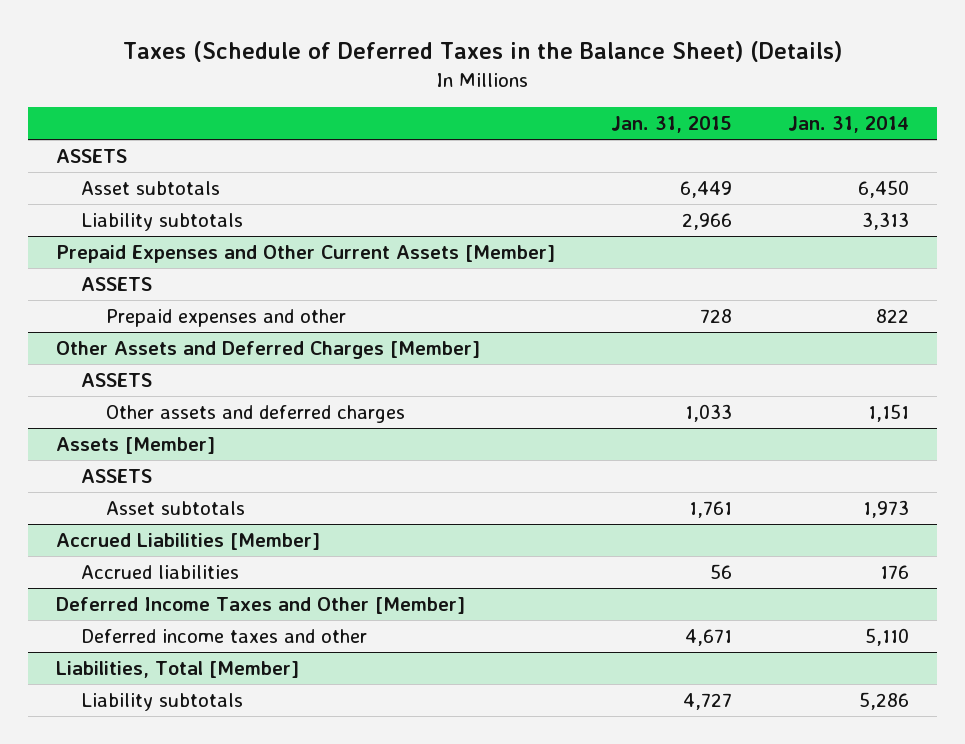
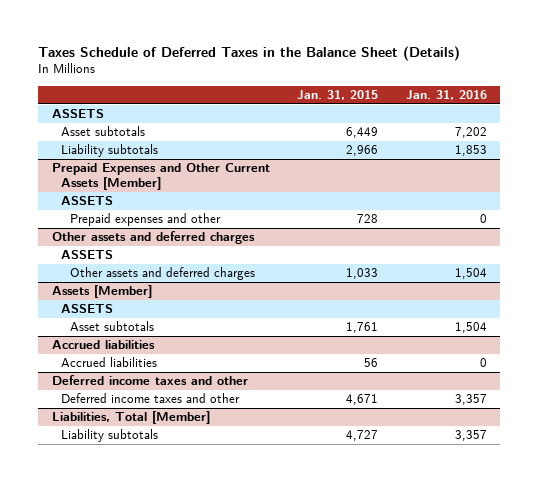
- Taxes (Schedule of Deferred Taxes in the Balance Sheet) (Details)
+ Taxes Schedule of Deferred Taxes in the Balance Sheet (Details)
- | Jan. 31, 2015 | Jan. 31, 2014
+ | Jan. 31, 2015 | Jan. 31, 2016
- Other Assets and Deferred Charges [Member]
+ Other assets and deferred charges
- Accrued Liabilities [Member]
+ Accrued liabilities
- Deferred Income Taxes and Other [Member]
+ Deferred income taxes and other

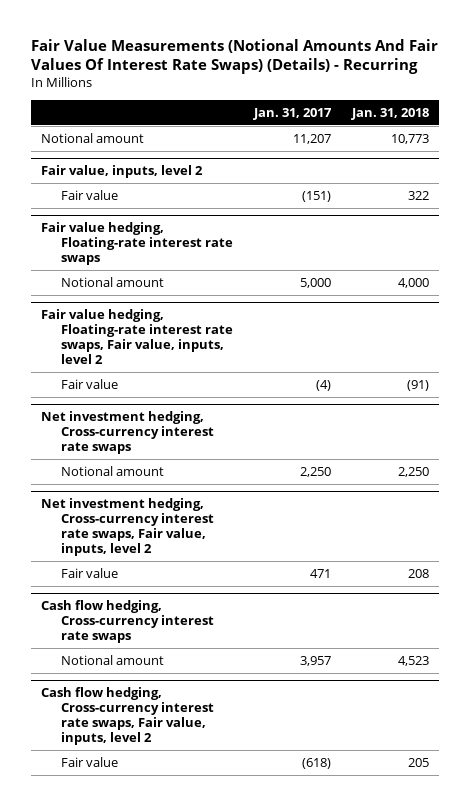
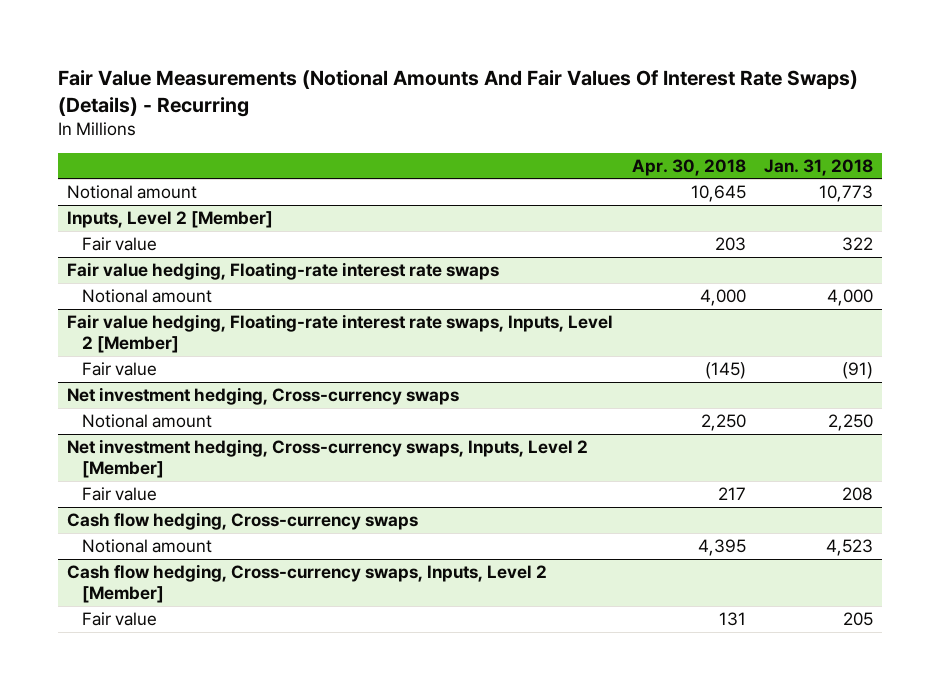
- | Jan. 31, 2017 | Jan. 31, 2018
+ | Apr. 30, 2018 | Jan. 31, 2018
- Fair value, inputs, level 2
+ Inputs, Level 2 [Member]
- Fair value hedging, Floating-rate interest rate swaps, Fair value, inputs, level 2
+ Fair value hedging, Floating-rate interest rate swaps, Inputs, Level 2 [Member]
- Net investment hedging, Cross-currency interest rate swaps
+ Net investment hedging, Cross-currency swaps
- Net investment hedging, Cross-currency interest rate swaps, Fair value, inputs, level 2
+ Net investment hedging, Cross-currency swaps, Inputs, Level 2 [Member]
- Cash flow hedging, Cross-currency interest rate swaps
+ Cash flow hedging, Cross-currency swaps
- Cash flow hedging, Cross-currency interest rate swaps, Fair value, inputs, level 2
+ Cash flow hedging, Cross-currency swaps, Inputs, Level 2 [Member]

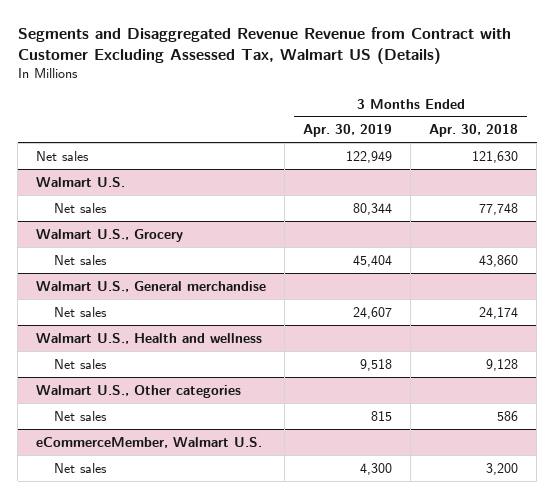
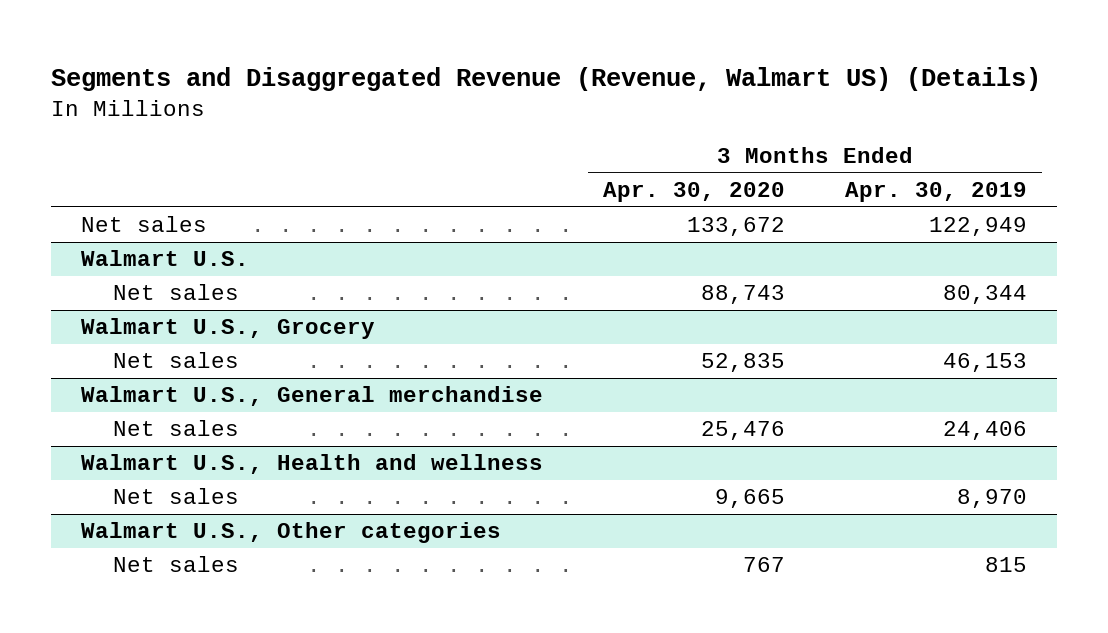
- Segments and Disaggregated Revenue Revenue from Contract with Customer Excluding Assessed Tax, Walmart US (Details)
+ Segments and Disaggregated Revenue (Revenue, Walmart US) (Details)
- | 3 Months Ended Apr. 30, 2019 | 3 Months Ended Apr. 30, 2018
+ | 3 Months Ended Apr. 30, 2020 | 3 Months Ended Apr. 30, 2019
@ Walmart U.S., Grocery
- Net sales | 45,404 | 43,860
+ Net sales | 52,835 | 46,153
@ Walmart U.S., General merchandise
- Net sales | 24,607 | 24,174
+ Net sales | 25,476 | 24,406
@ Walmart U.S., Health and wellness
- Net sales | 9,518 | 9,128
+ Net sales | 9,665 | 8,970
- eCommerceMember, Walmart U.S.
- Net sales | 4,300 | 3,200

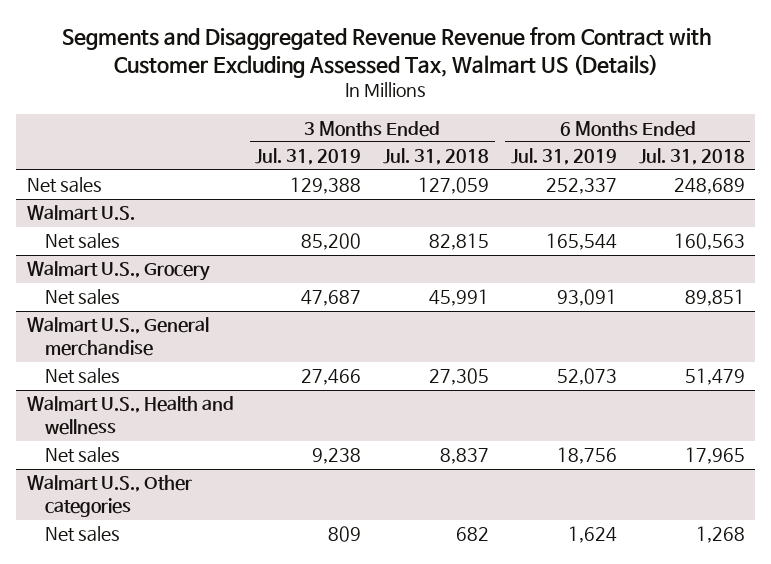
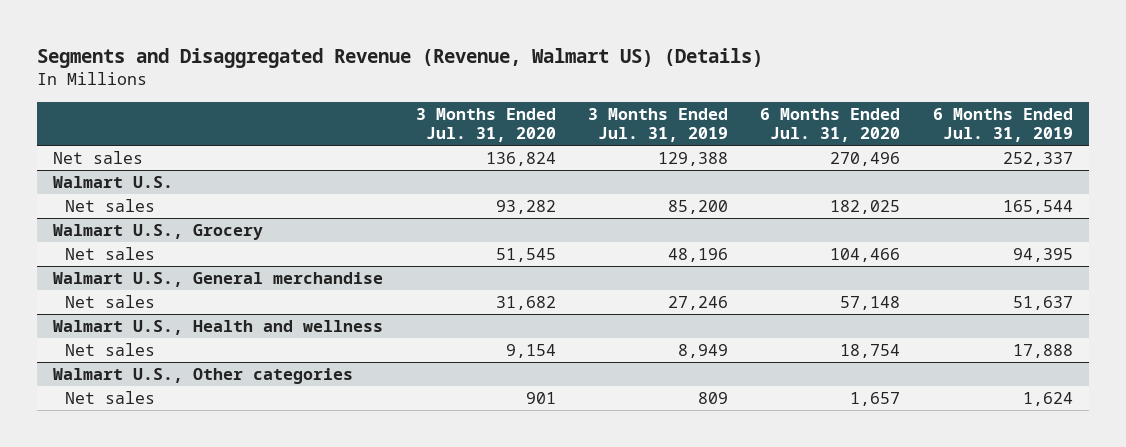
- Segments and Disaggregated Revenue Revenue from Contract with Customer Excluding Assessed Tax, Walmart US (Details)
+ Segments and Disaggregated Revenue (Revenue, Walmart US) (Details)
- | 3 Months Ended Jul. 31, 2019 | 3 Months Ended Jul. 31, 2018 | 6 Months Ended Jul. 31, 2019 | 6 Months Ended Jul. 31, 2018
+ | 3 Months Ended Jul. 31, 2020 | 3 Months Ended Jul. 31, 2019 | 6 Months Ended Jul. 31, 2020 | 6 Months Ended Jul. 31, 2019
@ Walmart U.S., Grocery
- Net sales | 47,687 | 45,991 | 93,091 | 89,851
+ Net sales | 51,545 | 48,196 | 104,466 | 94,395
@ Walmart U.S., General merchandise
- Net sales | 27,466 | 27,305 | 52,073 | 51,479
+ Net sales | 31,682 | 27,246 | 57,148 | 51,637
@ Walmart U.S., Health and wellness
- Net sales | 9,238 | 8,837 | 18,756 | 17,965
+ Net sales | 9,154 | 8,949 | 18,754 | 17,888

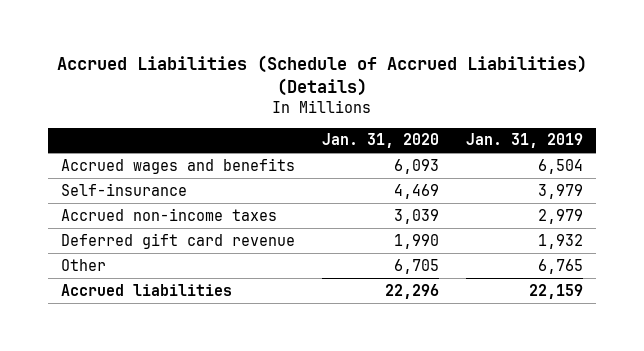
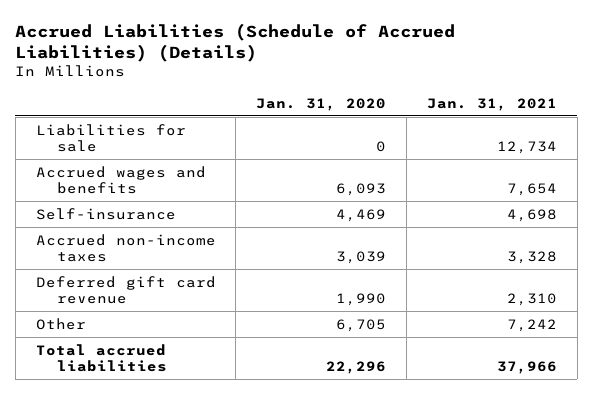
- | Jan. 31, 2020 | Jan. 31, 2019
+ | Jan. 31, 2020 | Jan. 31, 2021
+ Liabilities for sale | 0 | 12,734
- Accrued liabilities | 22,296 | 22,159
+ Total accrued liabilities | 22,296 | 37,966

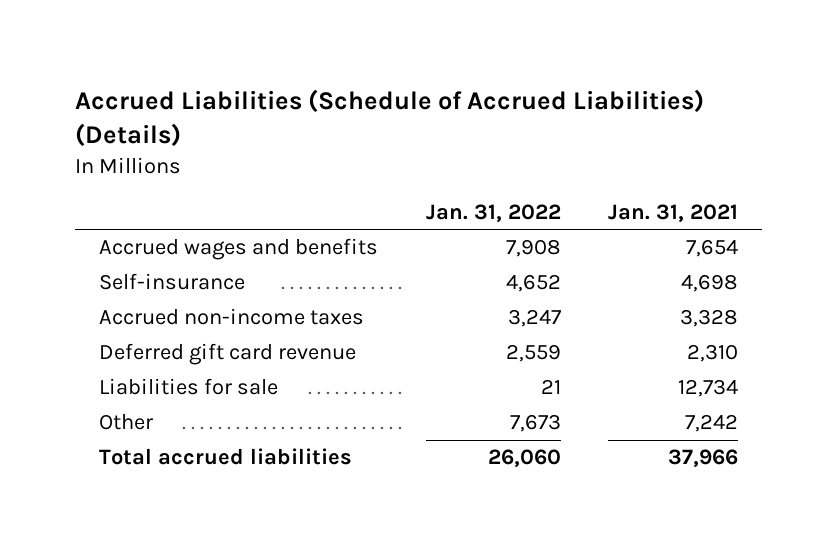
- | Jan. 31, 2020 | Jan. 31, 2021
+ | Jan. 31, 2022 | Jan. 31, 2021
moved down: Liabilities for sale | 21 | 12,734

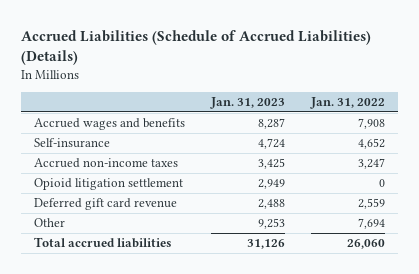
- | Jan. 31, 2022 | Jan. 31, 2021
+ | Jan. 31, 2023 | Jan. 31, 2022
+ Opioid litigation settlement | 2,949 | 0
- Liabilities for sale | 21 | 12,734
- Other | 7,673 | 7,242
+ Other | 9,253 | 7,694

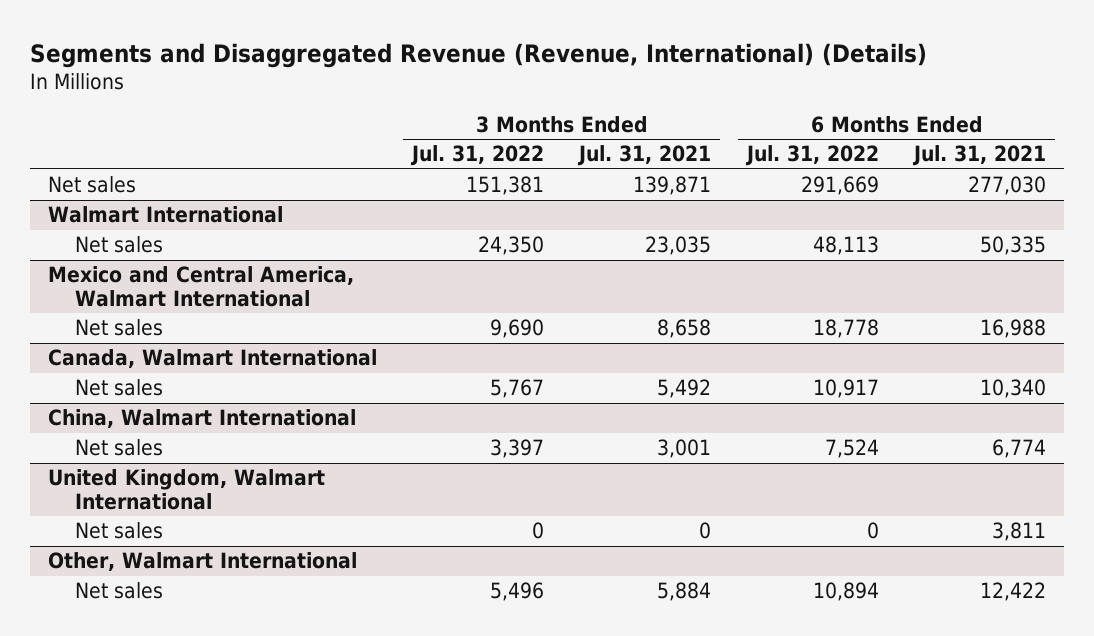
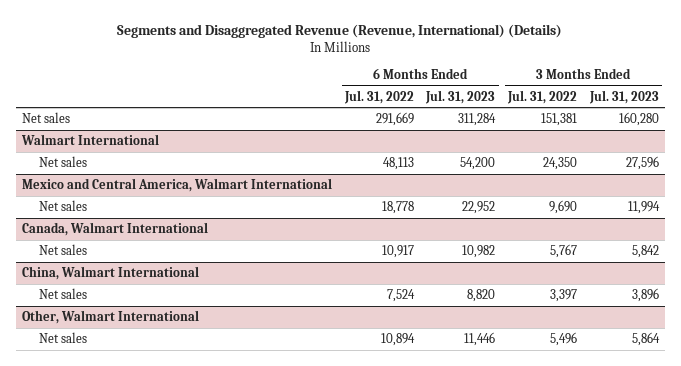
- | 3 Months Ended Jul. 31, 2022 | 3 Months Ended Jul. 31, 2021 | 6 Months Ended Jul. 31, 2022 | 6 Months Ended Jul. 31, 2021
+ | 6 Months Ended Jul. 31, 2022 | 6 Months Ended Jul. 31, 2023 | 3 Months Ended Jul. 31, 2022 | 3 Months Ended Jul. 31, 2023
- United Kingdom, Walmart International
- Net sales | 0 | 0 | 0 | 3,811

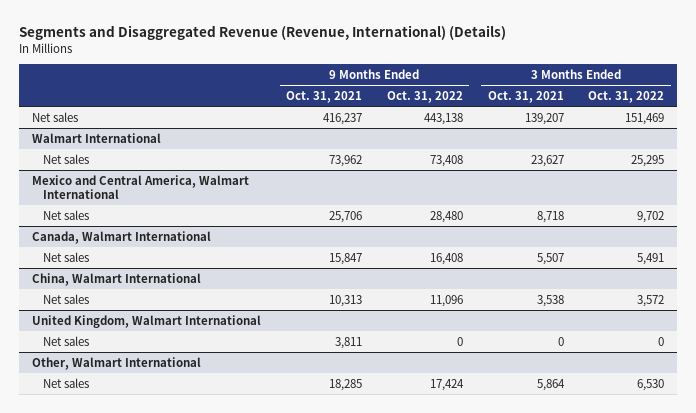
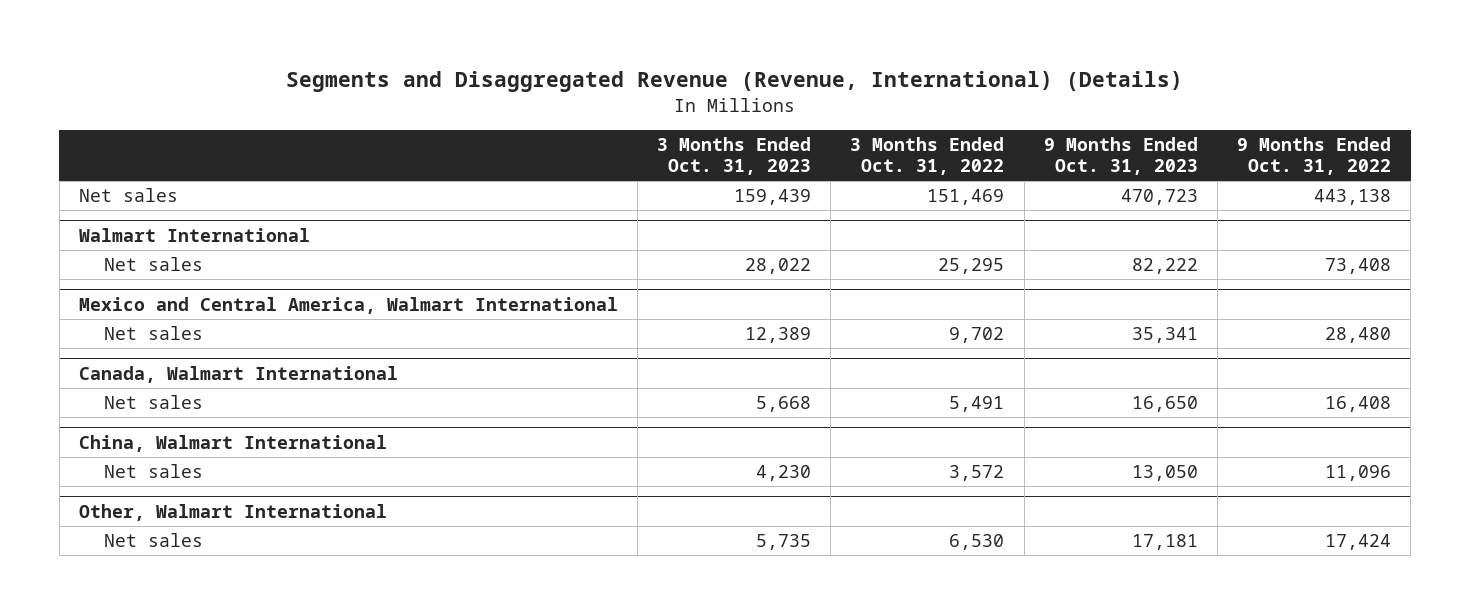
- | 9 Months Ended Oct. 31, 2021 | 9 Months Ended Oct. 31, 2022 | 3 Months Ended Oct. 31, 2021 | 3 Months Ended Oct. 31, 2022
+ | 3 Months Ended Oct. 31, 2023 | 3 Months Ended Oct. 31, 2022 | 9 Months Ended Oct. 31, 2023 | 9 Months Ended Oct. 31, 2022
- United Kingdom, Walmart International
- Net sales | 3,811 | 0 | 0 | 0

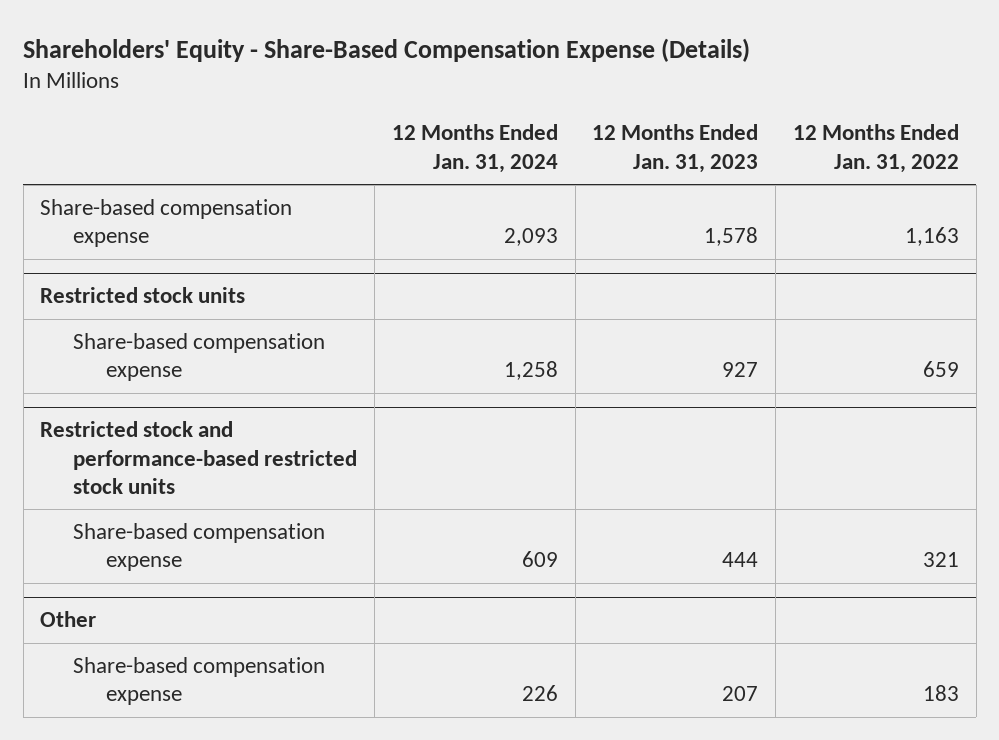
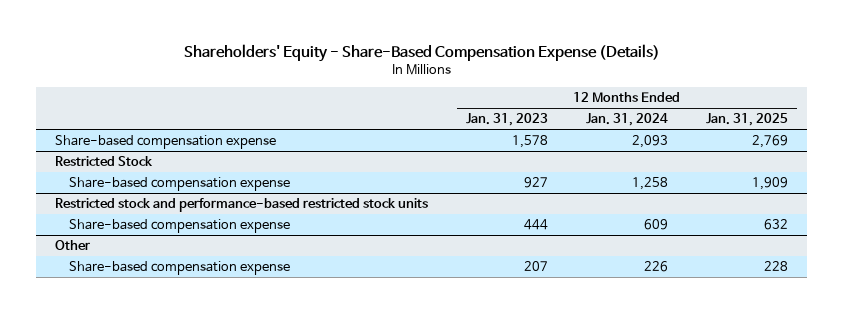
- | 12 Months Ended Jan. 31, 2024 | 12 Months Ended Jan. 31, 2023 | 12 Months Ended Jan. 31, 2022
+ | 12 Months Ended Jan. 31, 2023 | 12 Months Ended Jan. 31, 2024 | 12 Months Ended Jan. 31, 2025
- Restricted stock units
+ Restricted Stock

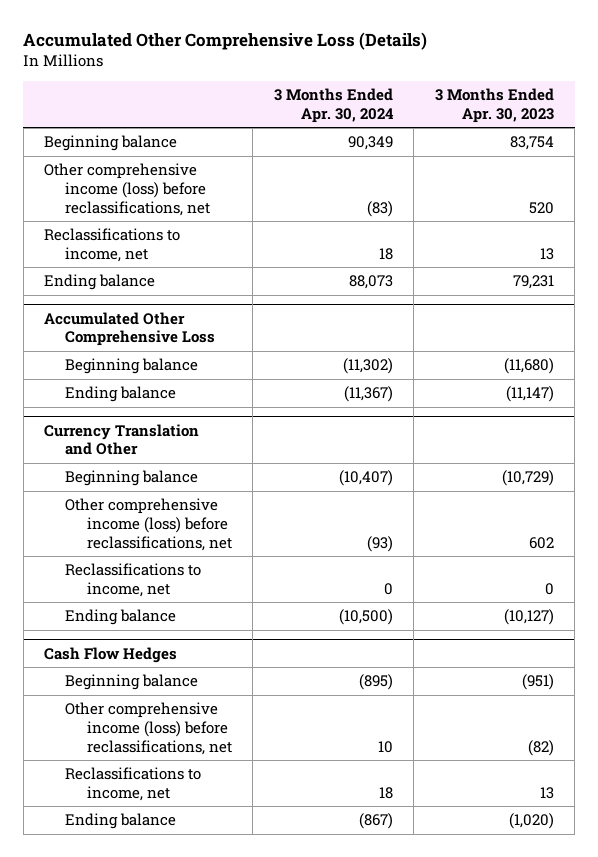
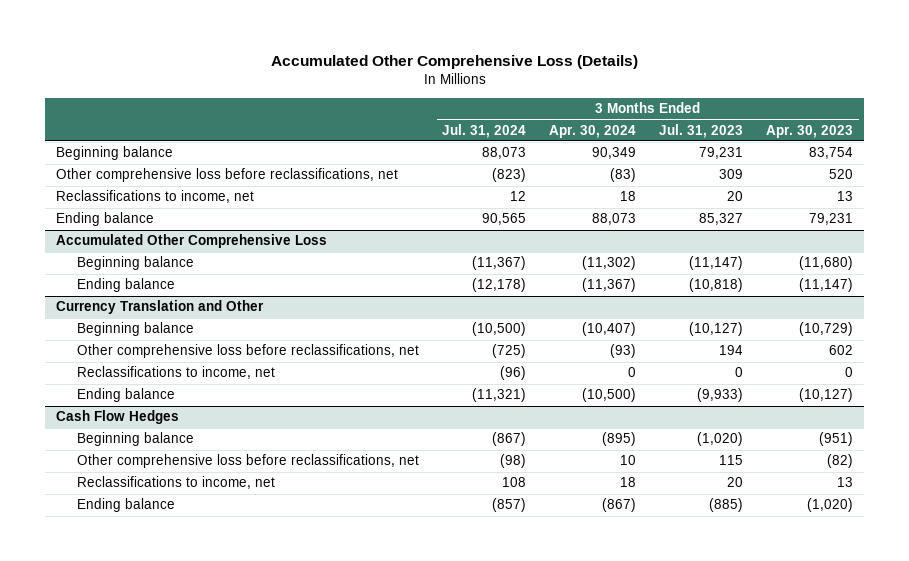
- | 3 Months Ended Apr. 30, 2024 | 3 Months Ended Apr. 30, 2023
+ | 3 Months Ended Jul. 31, 2024 | 3 Months Ended Apr. 30, 2024 | 3 Months Ended Jul. 31, 2023 | 3 Months Ended Apr. 30, 2023
- Other comprehensive income (loss) before reclassifications, net | (83) | 520
+ Other comprehensive loss before reclassifications, net | (823) | (83) | 309 | 520
@ Currency Translation and Other
- Other comprehensive income (loss) before reclassifications, net | (93) | 602
+ Other comprehensive loss before reclassifications, net | (725) | (93) | 194 | 602
@ Cash Flow Hedges
- Other comprehensive income (loss) before reclassifications, net | 10 | (82)
+ Other comprehensive loss before reclassifications, net | (98) | 10 | 115 | (82)

